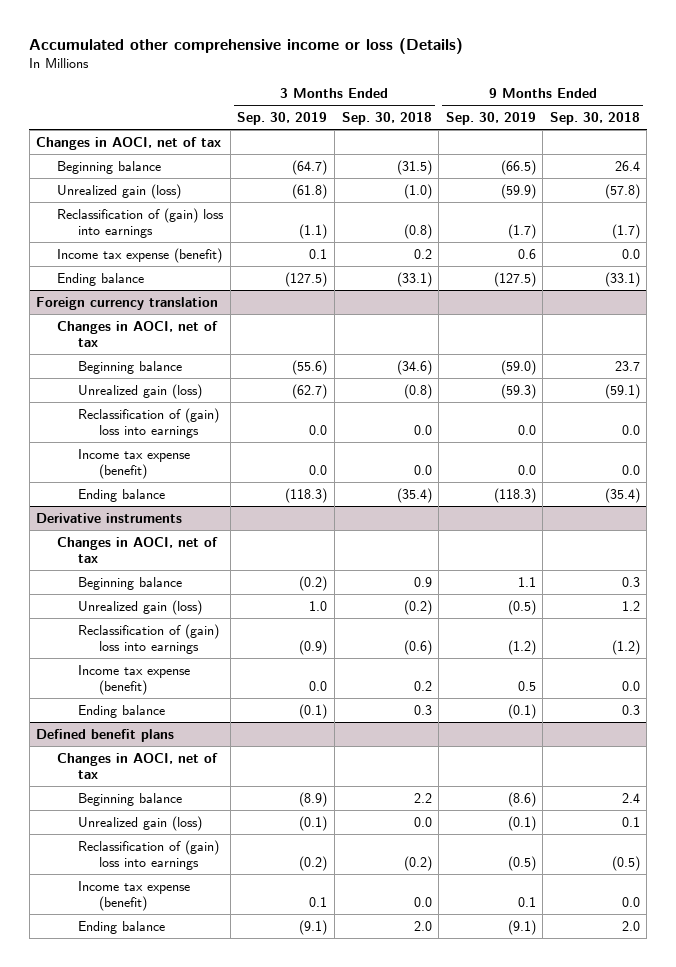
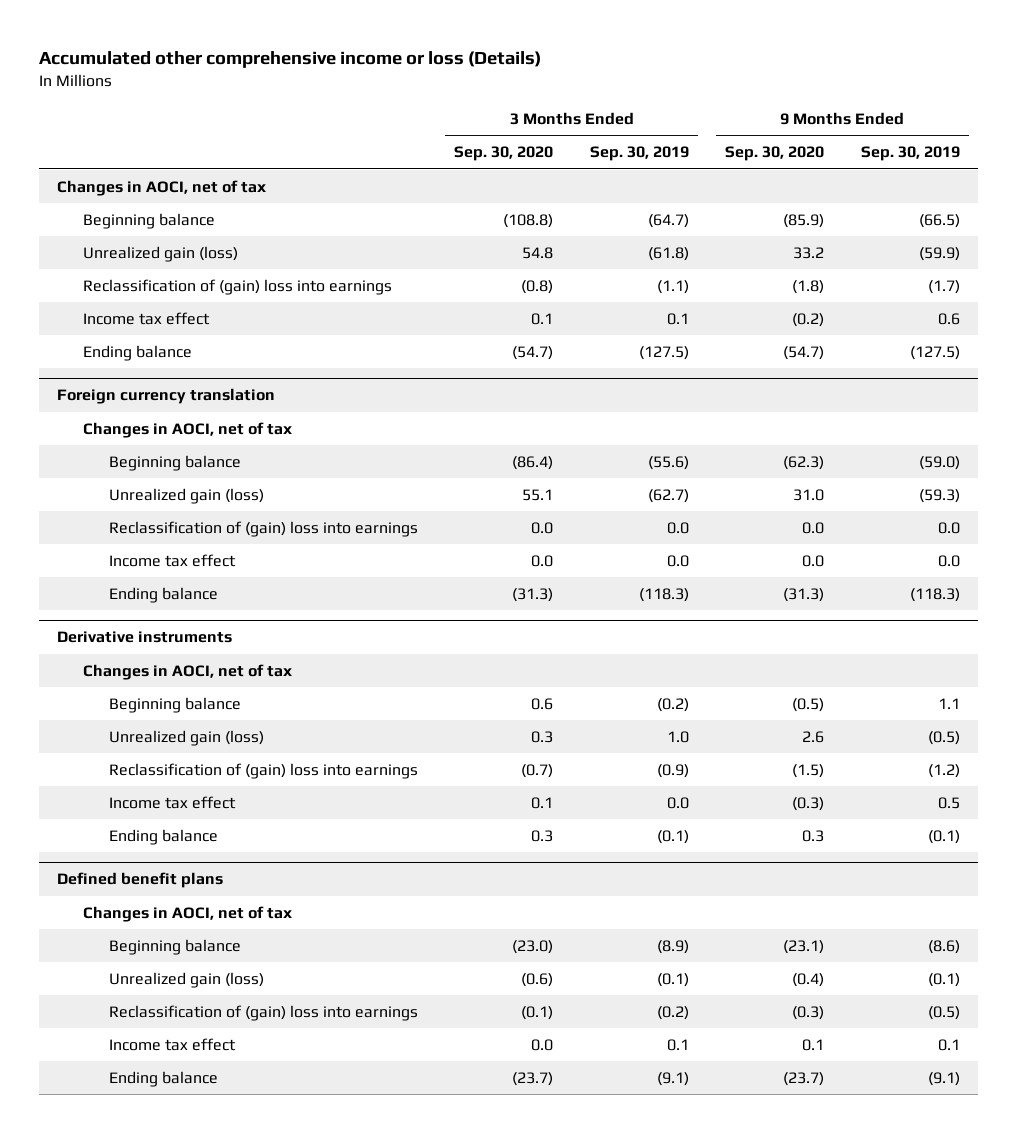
- | 3 Months Ended Sep. 30, 2019 | 3 Months Ended Sep. 30, 2018 | 9 Months Ended Sep. 30, 2019 | 9 Months Ended Sep. 30, 2018
+ | 3 Months Ended Sep. 30, 2020 | 3 Months Ended Sep. 30, 2019 | 9 Months Ended Sep. 30, 2020 | 9 Months Ended Sep. 30, 2019
- Income tax expense (benefit) | 0.1 | 0.2 | 0.6 | 0.0
+ Income tax effect | 0.1 | 0.1 | (0.2) | 0.6
@ Foreign currency translation
- Income tax expense (benefit) | 0.0 | 0.0 | 0.0 | 0.0
+ Income tax effect | 0.0 | 0.0 | 0.0 | 0.0
@ Derivative instruments
- Income tax expense (benefit) | 0.0 | 0.2 | 0.5 | 0.0
+ Income tax effect | 0.1 | 0.0 | (0.3) | 0.5
@ Defined benefit plans
- Income tax expense (benefit) | 0.1 | 0.0 | 0.1 | 0.0
+ Income tax effect | 0.0 | 0.1 | 0.1 | 0.1

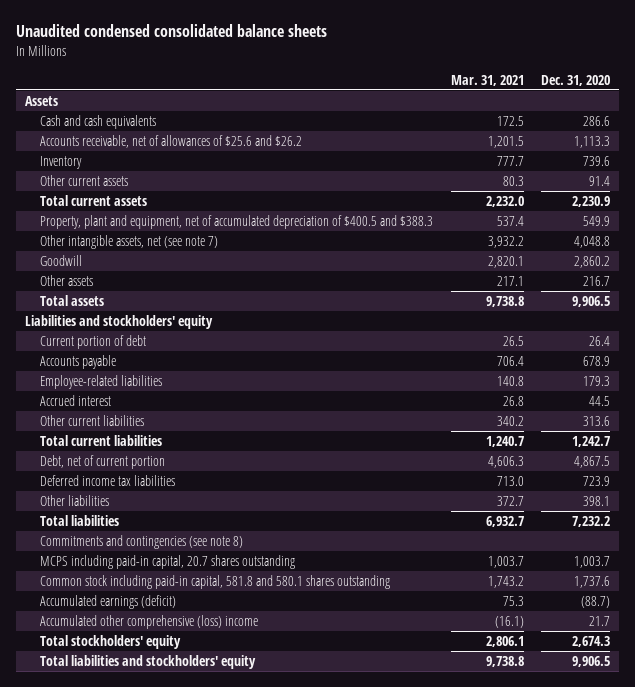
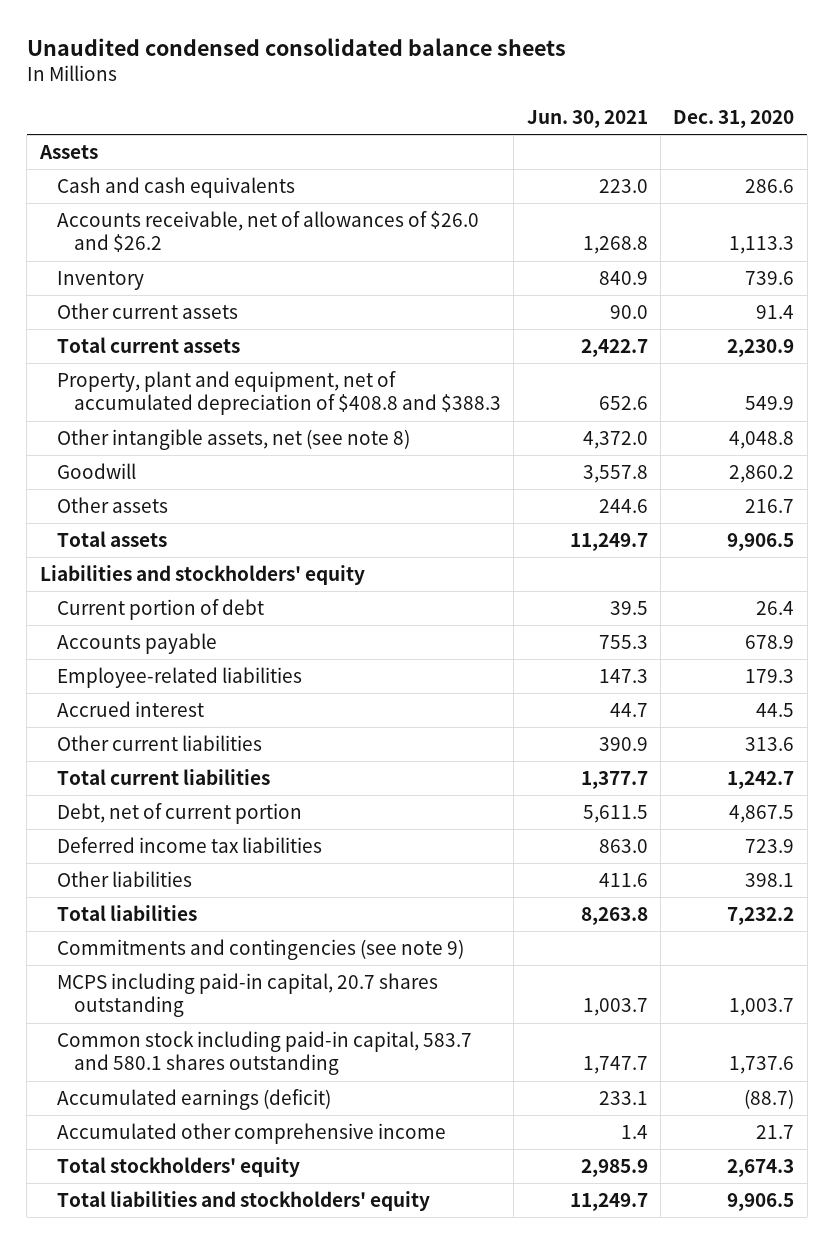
- | Mar. 31, 2021 | Dec. 31, 2020
+ | Jun. 30, 2021 | Dec. 31, 2020
- Accounts receivable, net of allowances of $25.6 and $26.2 | 1,201.5 | 1,113.3
+ Accounts receivable, net of allowances of $26.0 and $26.2 | 1,268.8 | 1,113.3
- Property, plant and equipment, net of accumulated depreciation of $400.5 and $388.3 | 537.4 | 549.9
- Other intangible assets, net (see note 7) | 3,932.2 | 4,048.8
+ Property, plant and equipment, net of accumulated depreciation of $408.8 and $388.3 | 652.6 | 549.9
+ Other intangible assets, net (see note 8) | 4,372.0 | 4,048.8
- Commitments and contingencies (see note 8)
+ Commitments and contingencies (see note 9)
- Common stock including paid-in capital, 581.8 and 580.1 shares outstanding | 1,743.2 | 1,737.6
+ Common stock including paid-in capital, 583.7 and 580.1 shares outstanding | 1,747.7 | 1,737.6
- Accumulated other comprehensive (loss) income | (16.1) | 21.7
+ Accumulated other comprehensive income | 1.4 | 21.7

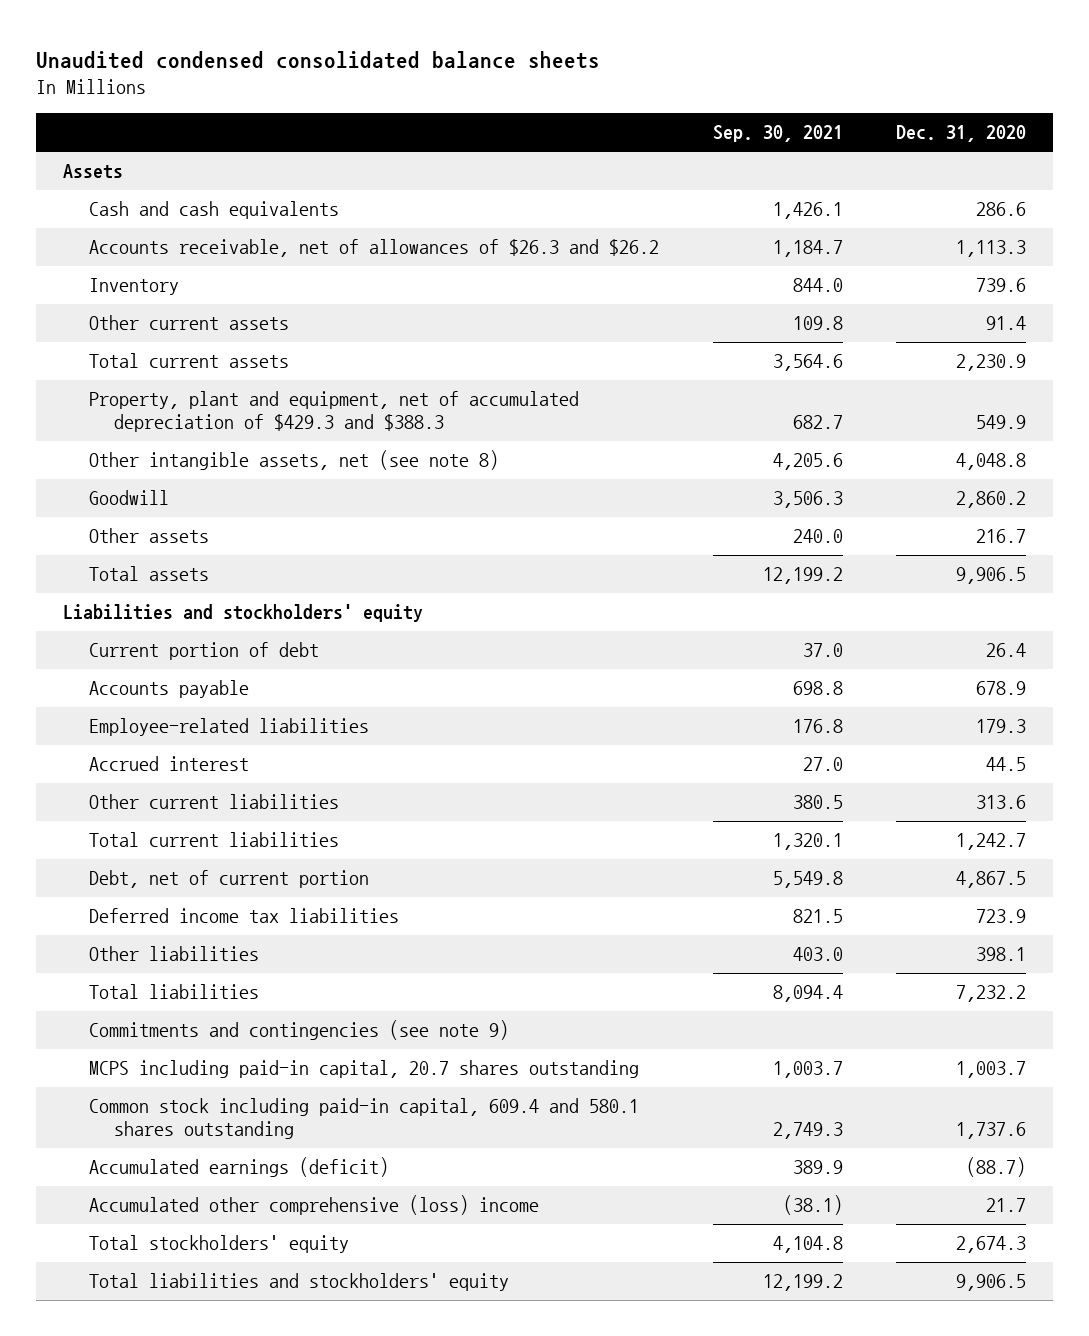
- | Jun. 30, 2021 | Dec. 31, 2020
+ | Sep. 30, 2021 | Dec. 31, 2020
- Accounts receivable, net of allowances of $26.0 and $26.2 | 1,268.8 | 1,113.3
+ Accounts receivable, net of allowances of $26.3 and $26.2 | 1,184.7 | 1,113.3
- Property, plant and equipment, net of accumulated depreciation of $408.8 and $388.3 | 652.6 | 549.9
+ Property, plant and equipment, net of accumulated depreciation of $429.3 and $388.3 | 682.7 | 549.9
- Common stock including paid-in capital, 583.7 and 580.1 shares outstanding | 1,747.7 | 1,737.6
+ Common stock including paid-in capital, 609.4 and 580.1 shares outstanding | 2,749.3 | 1,737.6
- Accumulated other comprehensive income | 1.4 | 21.7
+ Accumulated other comprehensive (loss) income | (38.1) | 21.7

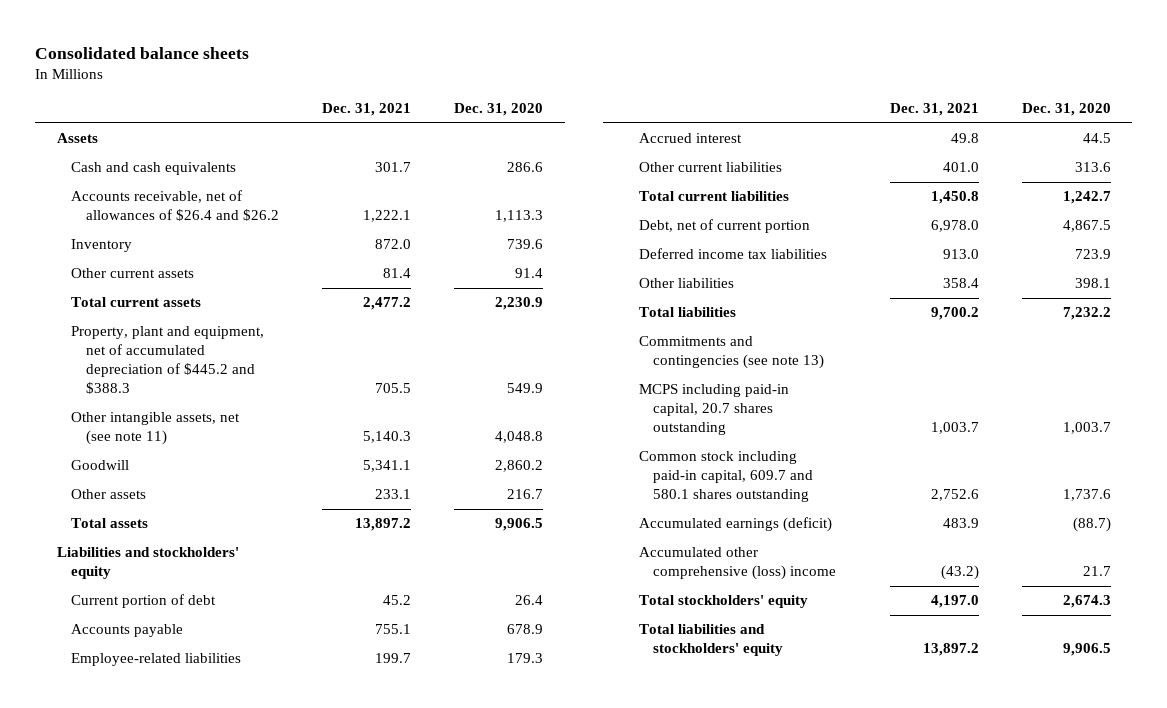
- Unaudited condensed consolidated balance sheets
+ Consolidated balance sheets
- | Sep. 30, 2021 | Dec. 31, 2020
+ | Dec. 31, 2021 | Dec. 31, 2020
- Accounts receivable, net of allowances of $26.3 and $26.2 | 1,184.7 | 1,113.3
+ Accounts receivable, net of allowances of $26.4 and $26.2 | 1,222.1 | 1,113.3
- Property, plant and equipment, net of accumulated depreciation of $429.3 and $388.3 | 682.7 | 549.9
- Other intangible assets, net (see note 8) | 4,205.6 | 4,048.8
+ Property, plant and equipment, net of accumulated depreciation of $445.2 and $388.3 | 705.5 | 549.9
+ Other intangible assets, net (see note 11) | 5,140.3 | 4,048.8
- Commitments and contingencies (see note 9)
+ Commitments and contingencies (see note 13)
- Common stock including paid-in capital, 609.4 and 580.1 shares outstanding | 2,749.3 | 1,737.6
+ Common stock including paid-in capital, 609.7 and 580.1 shares outstanding | 2,752.6 | 1,737.6

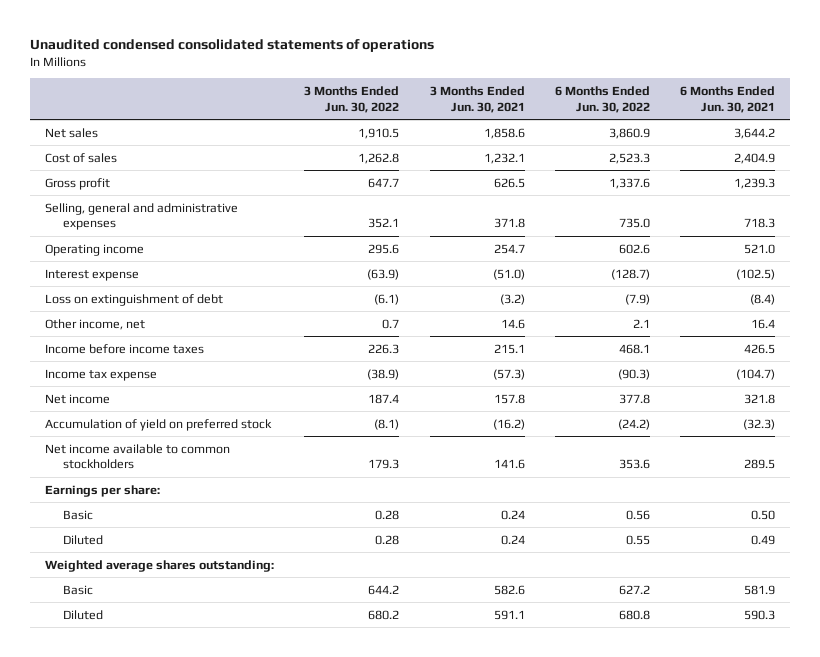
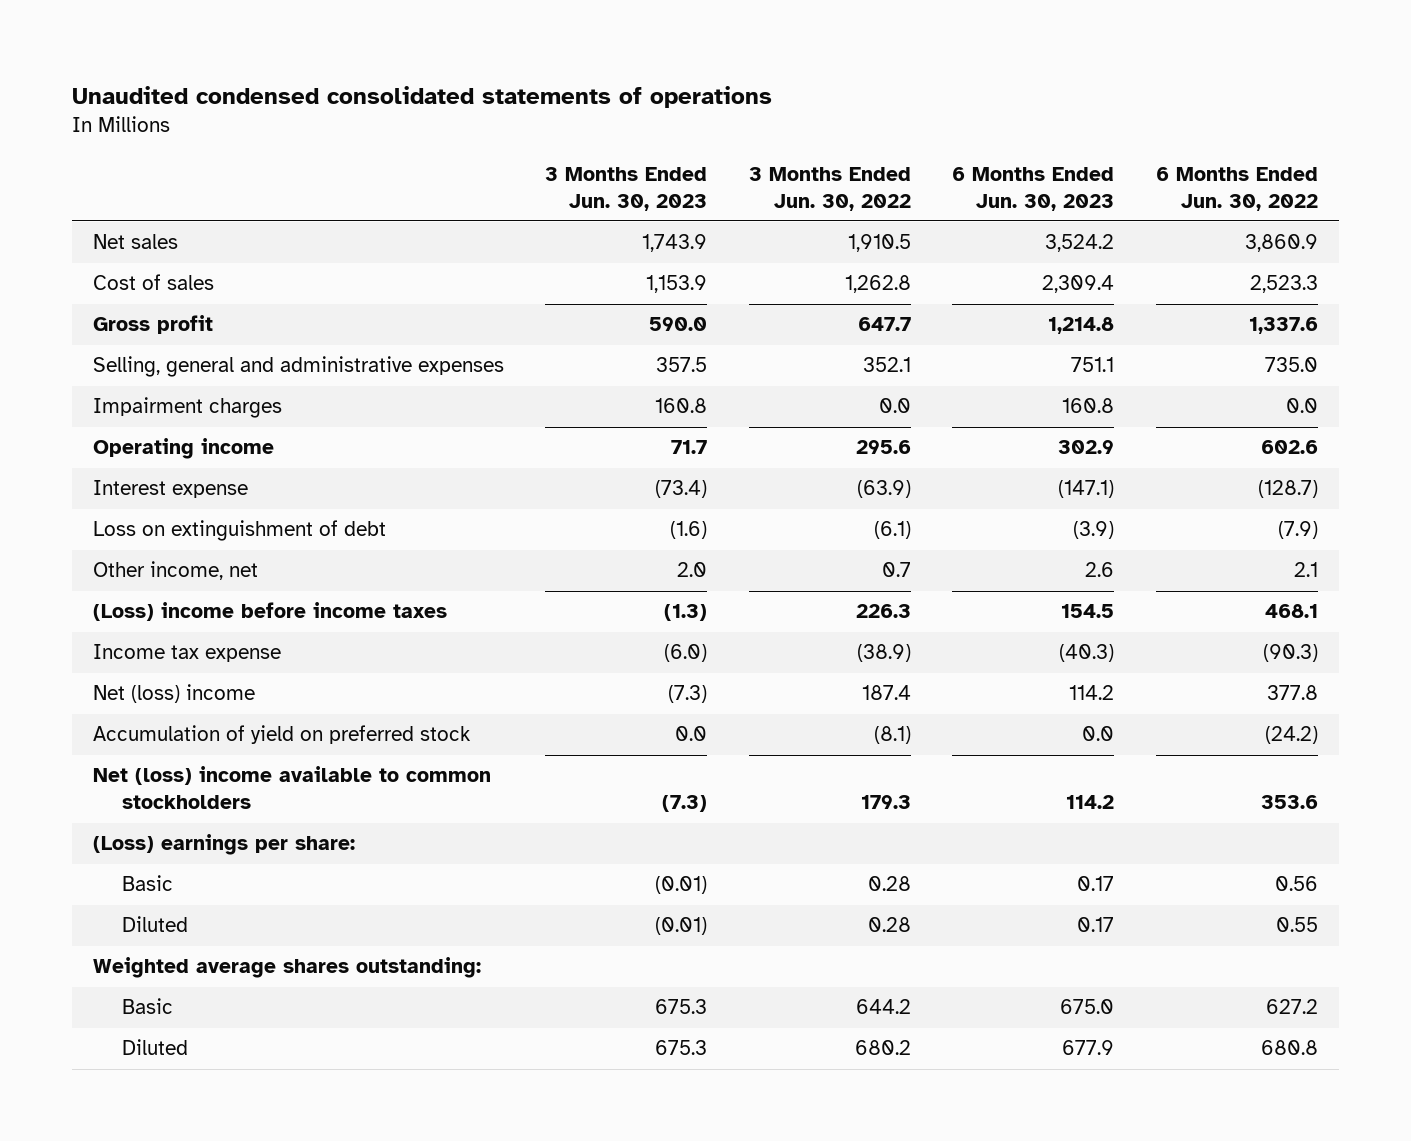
- | 3 Months Ended Jun. 30, 2022 | 3 Months Ended Jun. 30, 2021 | 6 Months Ended Jun. 30, 2022 | 6 Months Ended Jun. 30, 2021
+ | 3 Months Ended Jun. 30, 2023 | 3 Months Ended Jun. 30, 2022 | 6 Months Ended Jun. 30, 2023 | 6 Months Ended Jun. 30, 2022
+ Impairment charges | 160.8 | 0.0 | 160.8 | 0.0
- Income before income taxes | 226.3 | 215.1 | 468.1 | 426.5
+ (Loss) income before income taxes | (1.3) | 226.3 | 154.5 | 468.1
- Net income | 187.4 | 157.8 | 377.8 | 321.8
+ Net (loss) income | (7.3) | 187.4 | 114.2 | 377.8
- Net income available to common stockholders | 179.3 | 141.6 | 353.6 | 289.5
- Earnings per share:
+ Net (loss) income available to common stockholders | (7.3) | 179.3 | 114.2 | 353.6
+ (Loss) earnings per share:

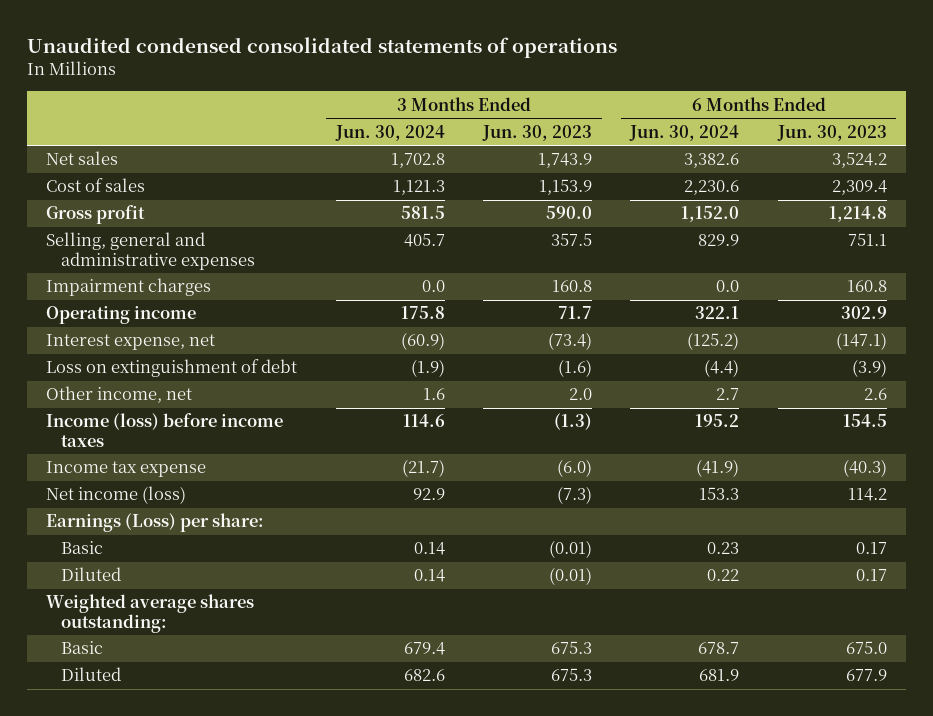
- | 3 Months Ended Jun. 30, 2023 | 3 Months Ended Jun. 30, 2022 | 6 Months Ended Jun. 30, 2023 | 6 Months Ended Jun. 30, 2022
+ | 3 Months Ended Jun. 30, 2024 | 3 Months Ended Jun. 30, 2023 | 6 Months Ended Jun. 30, 2024 | 6 Months Ended Jun. 30, 2023
- Interest expense | (73.4) | (63.9) | (147.1) | (128.7)
+ Interest expense, net | (60.9) | (73.4) | (125.2) | (147.1)
- (Loss) income before income taxes | (1.3) | 226.3 | 154.5 | 468.1
+ Income (loss) before income taxes | 114.6 | (1.3) | 195.2 | 154.5
- Net (loss) income | (7.3) | 187.4 | 114.2 | 377.8
- Accumulation of yield on preferred stock | 0.0 | (8.1) | 0.0 | (24.2)
- Net (loss) income available to common stockholders | (7.3) | 179.3 | 114.2 | 353.6
- (Loss) earnings per share:
+ Net income (loss) | 92.9 | (7.3) | 153.3 | 114.2
+ Earnings (Loss) per share:

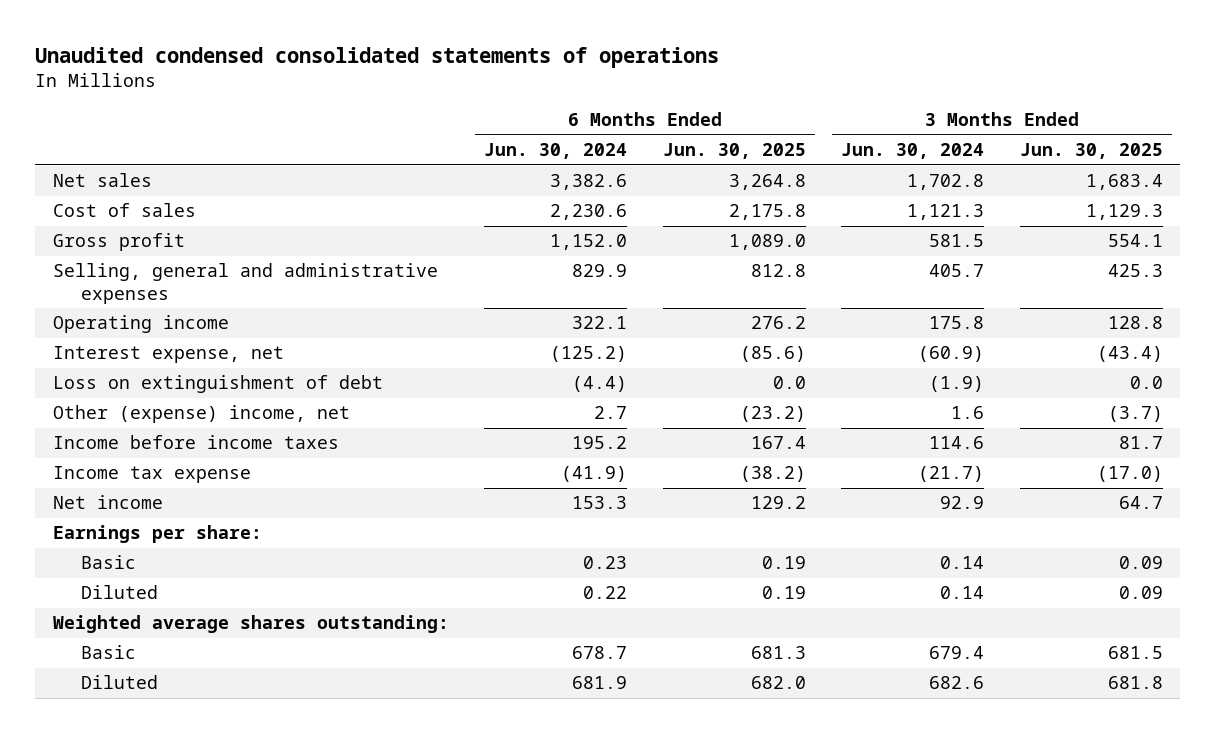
- | 3 Months Ended Jun. 30, 2024 | 3 Months Ended Jun. 30, 2023 | 6 Months Ended Jun. 30, 2024 | 6 Months Ended Jun. 30, 2023
+ | 6 Months Ended Jun. 30, 2024 | 6 Months Ended Jun. 30, 2025 | 3 Months Ended Jun. 30, 2024 | 3 Months Ended Jun. 30, 2025
- Impairment charges | 0.0 | 160.8 | 0.0 | 160.8
- Other income, net | 1.6 | 2.0 | 2.7 | 2.6
- Income (loss) before income taxes | 114.6 | (1.3) | 195.2 | 154.5
+ Other (expense) income, net | 2.7 | (23.2) | 1.6 | (3.7)
+ Income before income taxes | 195.2 | 167.4 | 114.6 | 81.7
- Net income (loss) | 92.9 | (7.3) | 153.3 | 114.2
- Earnings (Loss) per share:
+ Net income | 153.3 | 129.2 | 92.9 | 64.7
+ Earnings per share:

